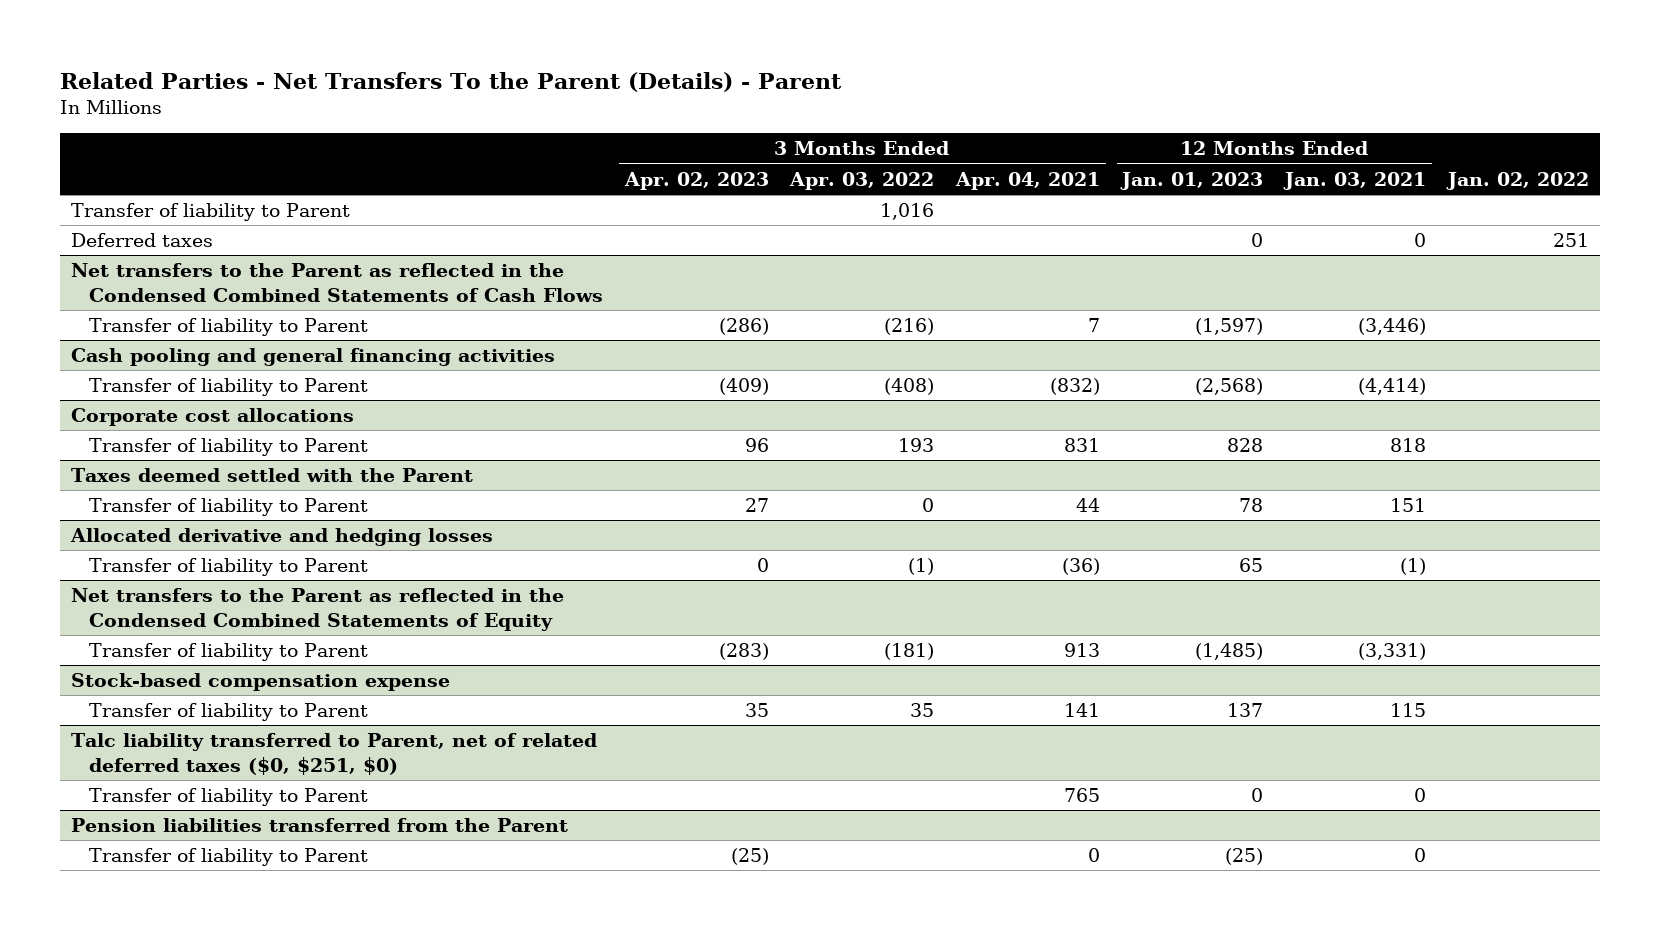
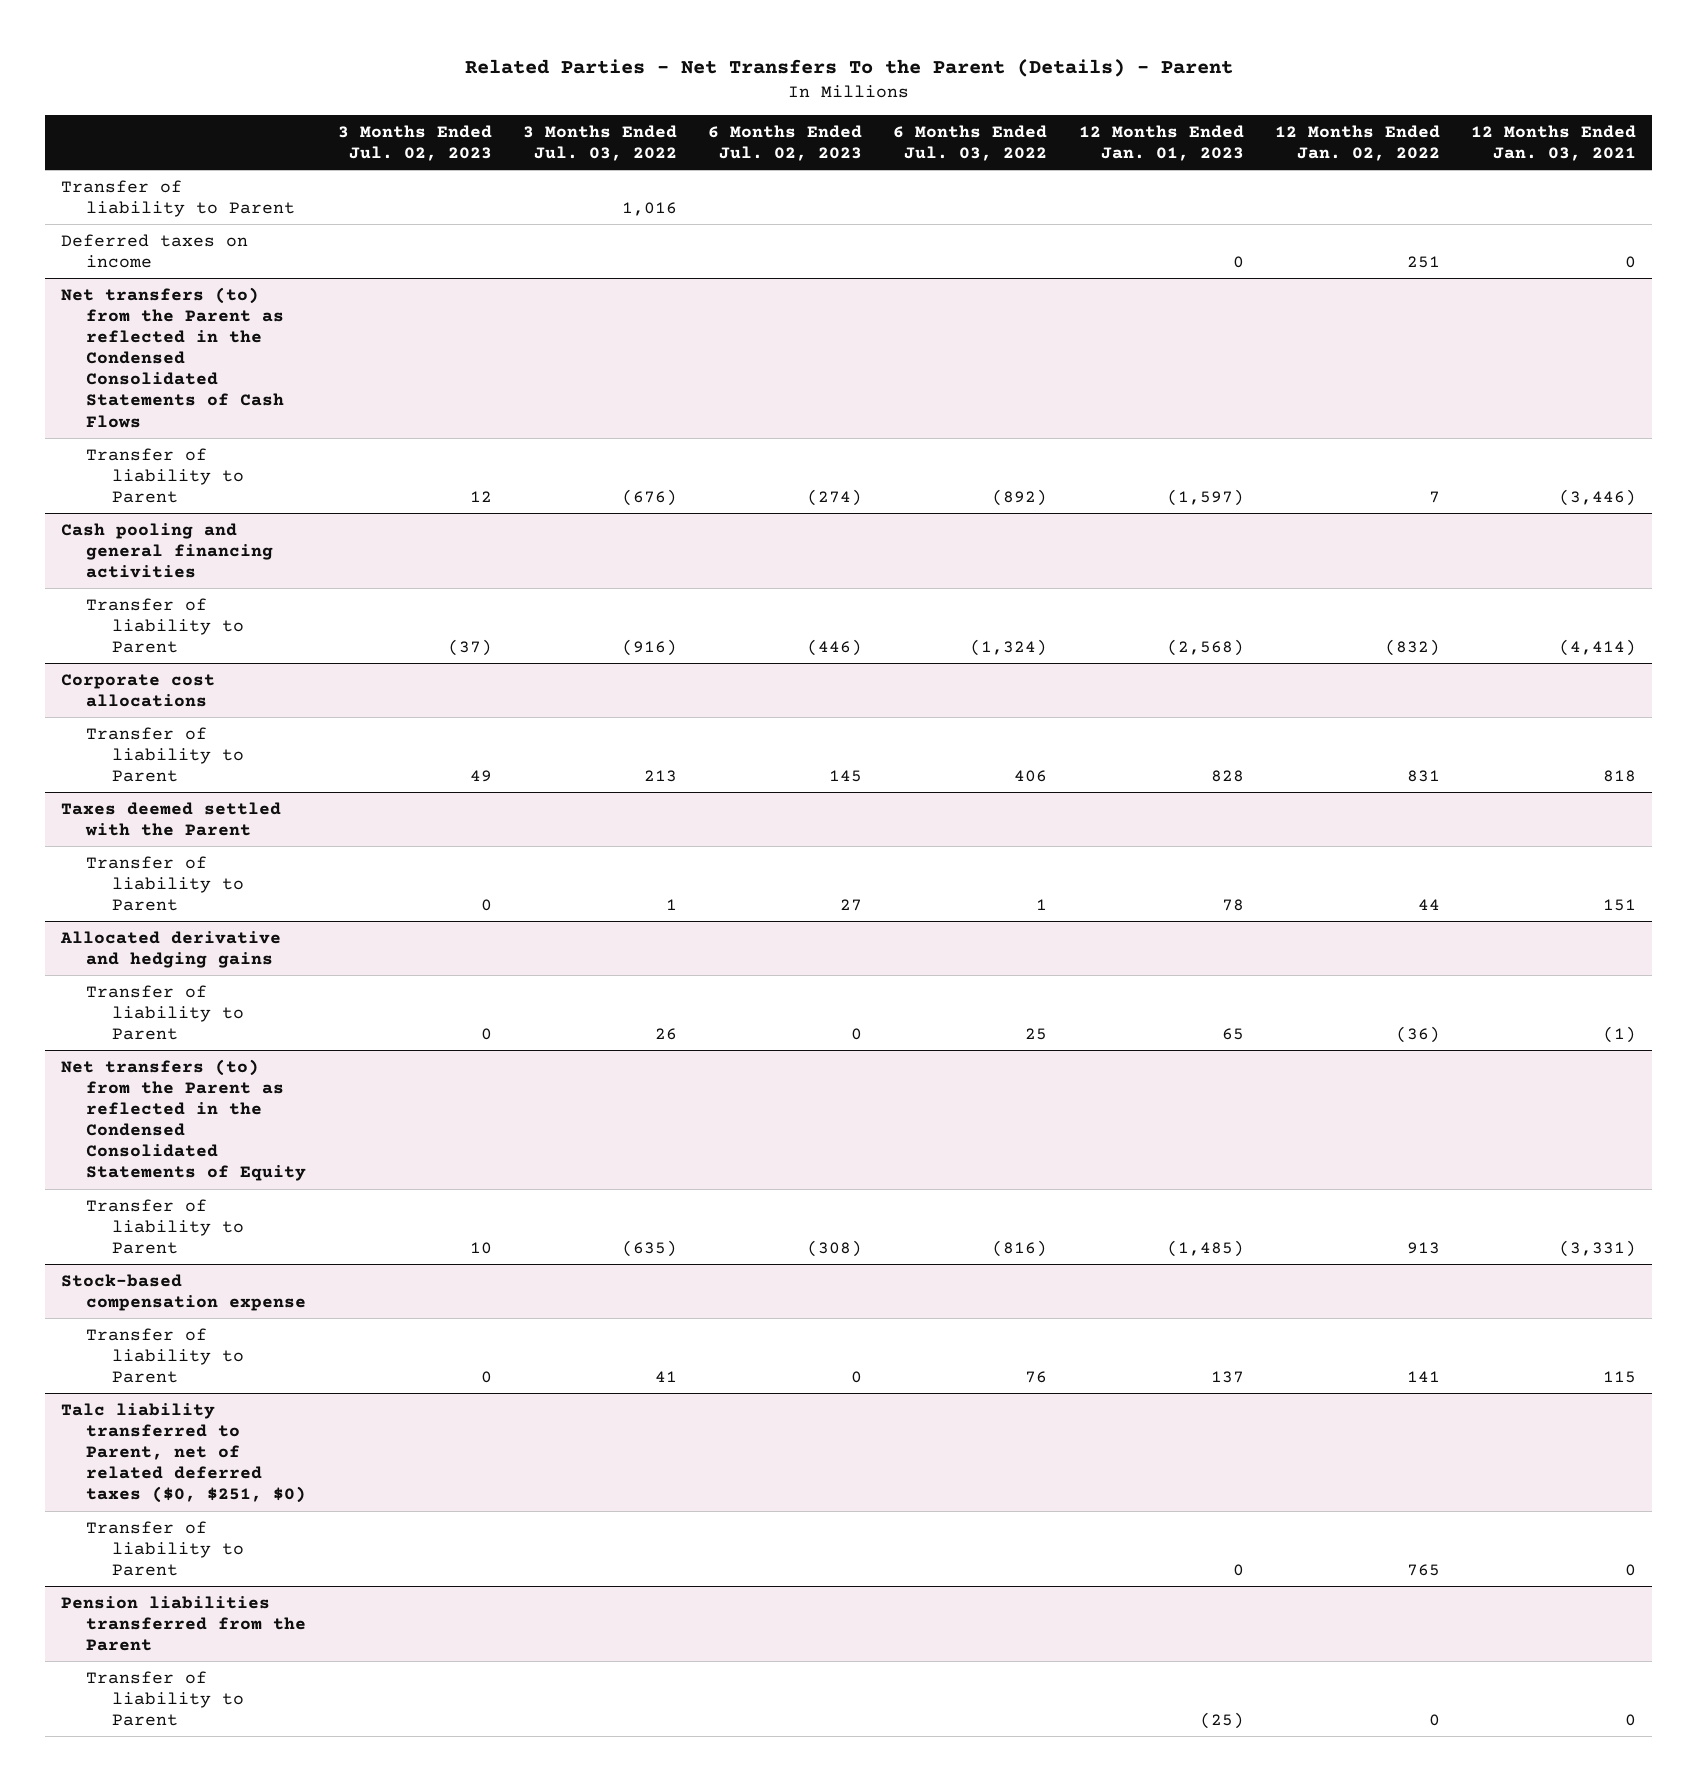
- | 3 Months Ended Apr. 02, 2023 | 3 Months Ended Apr. 03, 2022 | 3 Months Ended Apr. 04, 2021 | 12 Months Ended Jan. 01, 2023 | 12 Months Ended Jan. 03, 2021 | Jan. 02, 2022
+ | 3 Months Ended Jul. 02, 2023 | 3 Months Ended Jul. 03, 2022 | 6 Months Ended Jul. 02, 2023 | 6 Months Ended Jul. 03, 2022 | 12 Months Ended Jan. 01, 2023 | 12 Months Ended Jan. 02, 2022 | 12 Months Ended Jan. 03, 2021
- Deferred taxes | | | | 0 | 0 | 251
- Net transfers to the Parent as reflected in the Condensed Combined Statements of Cash Flows
+ Deferred taxes on income | | | | | 0 | 251 | 0
+ Net transfers (to) from the Parent as reflected in the Condensed Consolidated Statements of Cash Flows
- Allocated derivative and hedging losses
+ Allocated derivative and hedging gains
- Net transfers to the Parent as reflected in the Condensed Combined Statements of Equity
+ Net transfers (to) from the Parent as reflected in the Condensed Consolidated Statements of Equity

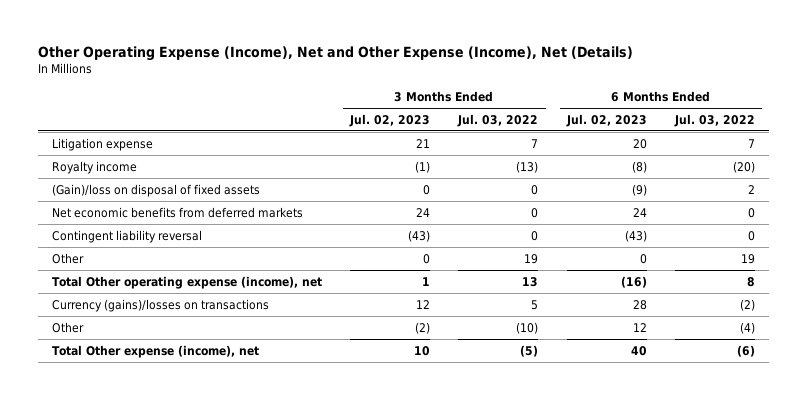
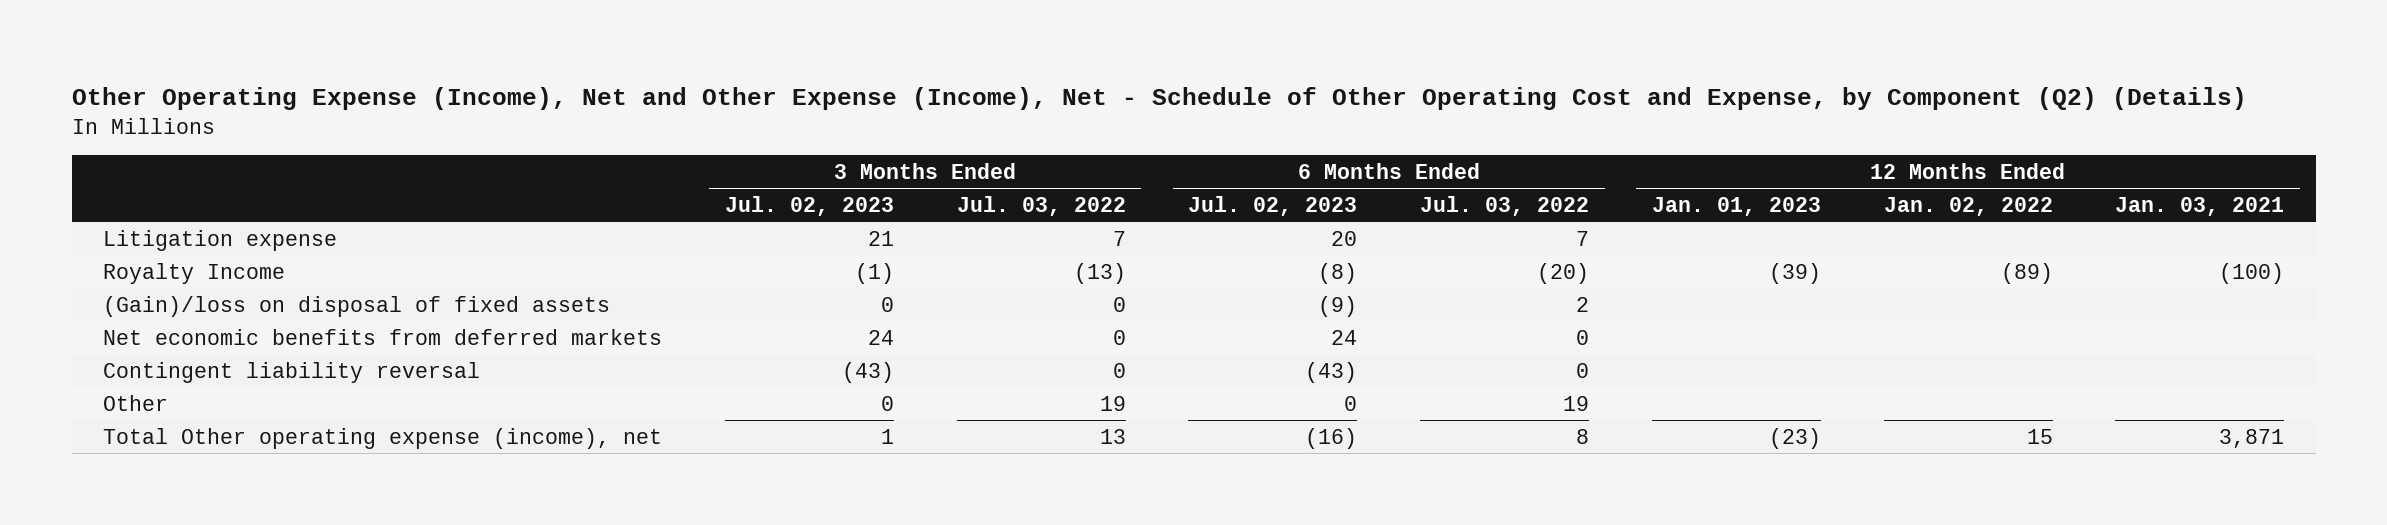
- Other Operating Expense (Income), Net and Other Expense (Income), Net (Details)
+ Other Operating Expense (Income), Net and Other Expense (Income), Net - Schedule of Other Operating Cost and Expense, by Component (Q2) (Details)
- | 3 Months Ended Jul. 02, 2023 | 3 Months Ended Jul. 03, 2022 | 6 Months Ended Jul. 02, 2023 | 6 Months Ended Jul. 03, 2022
+ | 3 Months Ended Jul. 02, 2023 | 3 Months Ended Jul. 03, 2022 | 6 Months Ended Jul. 02, 2023 | 6 Months Ended Jul. 03, 2022 | 12 Months Ended Jan. 01, 2023 | 12 Months Ended Jan. 02, 2022 | 12 Months Ended Jan. 03, 2021
- Royalty income | (1) | (13) | (8) | (20)
+ Royalty Income | (1) | (13) | (8) | (20) | (39) | (89) | (100)
- Currency (gains)/losses on transactions | 12 | 5 | 28 | (2)
- Other | (2) | (10) | 12 | (4)
- Total Other expense (income), net | 10 | (5) | 40 | (6)

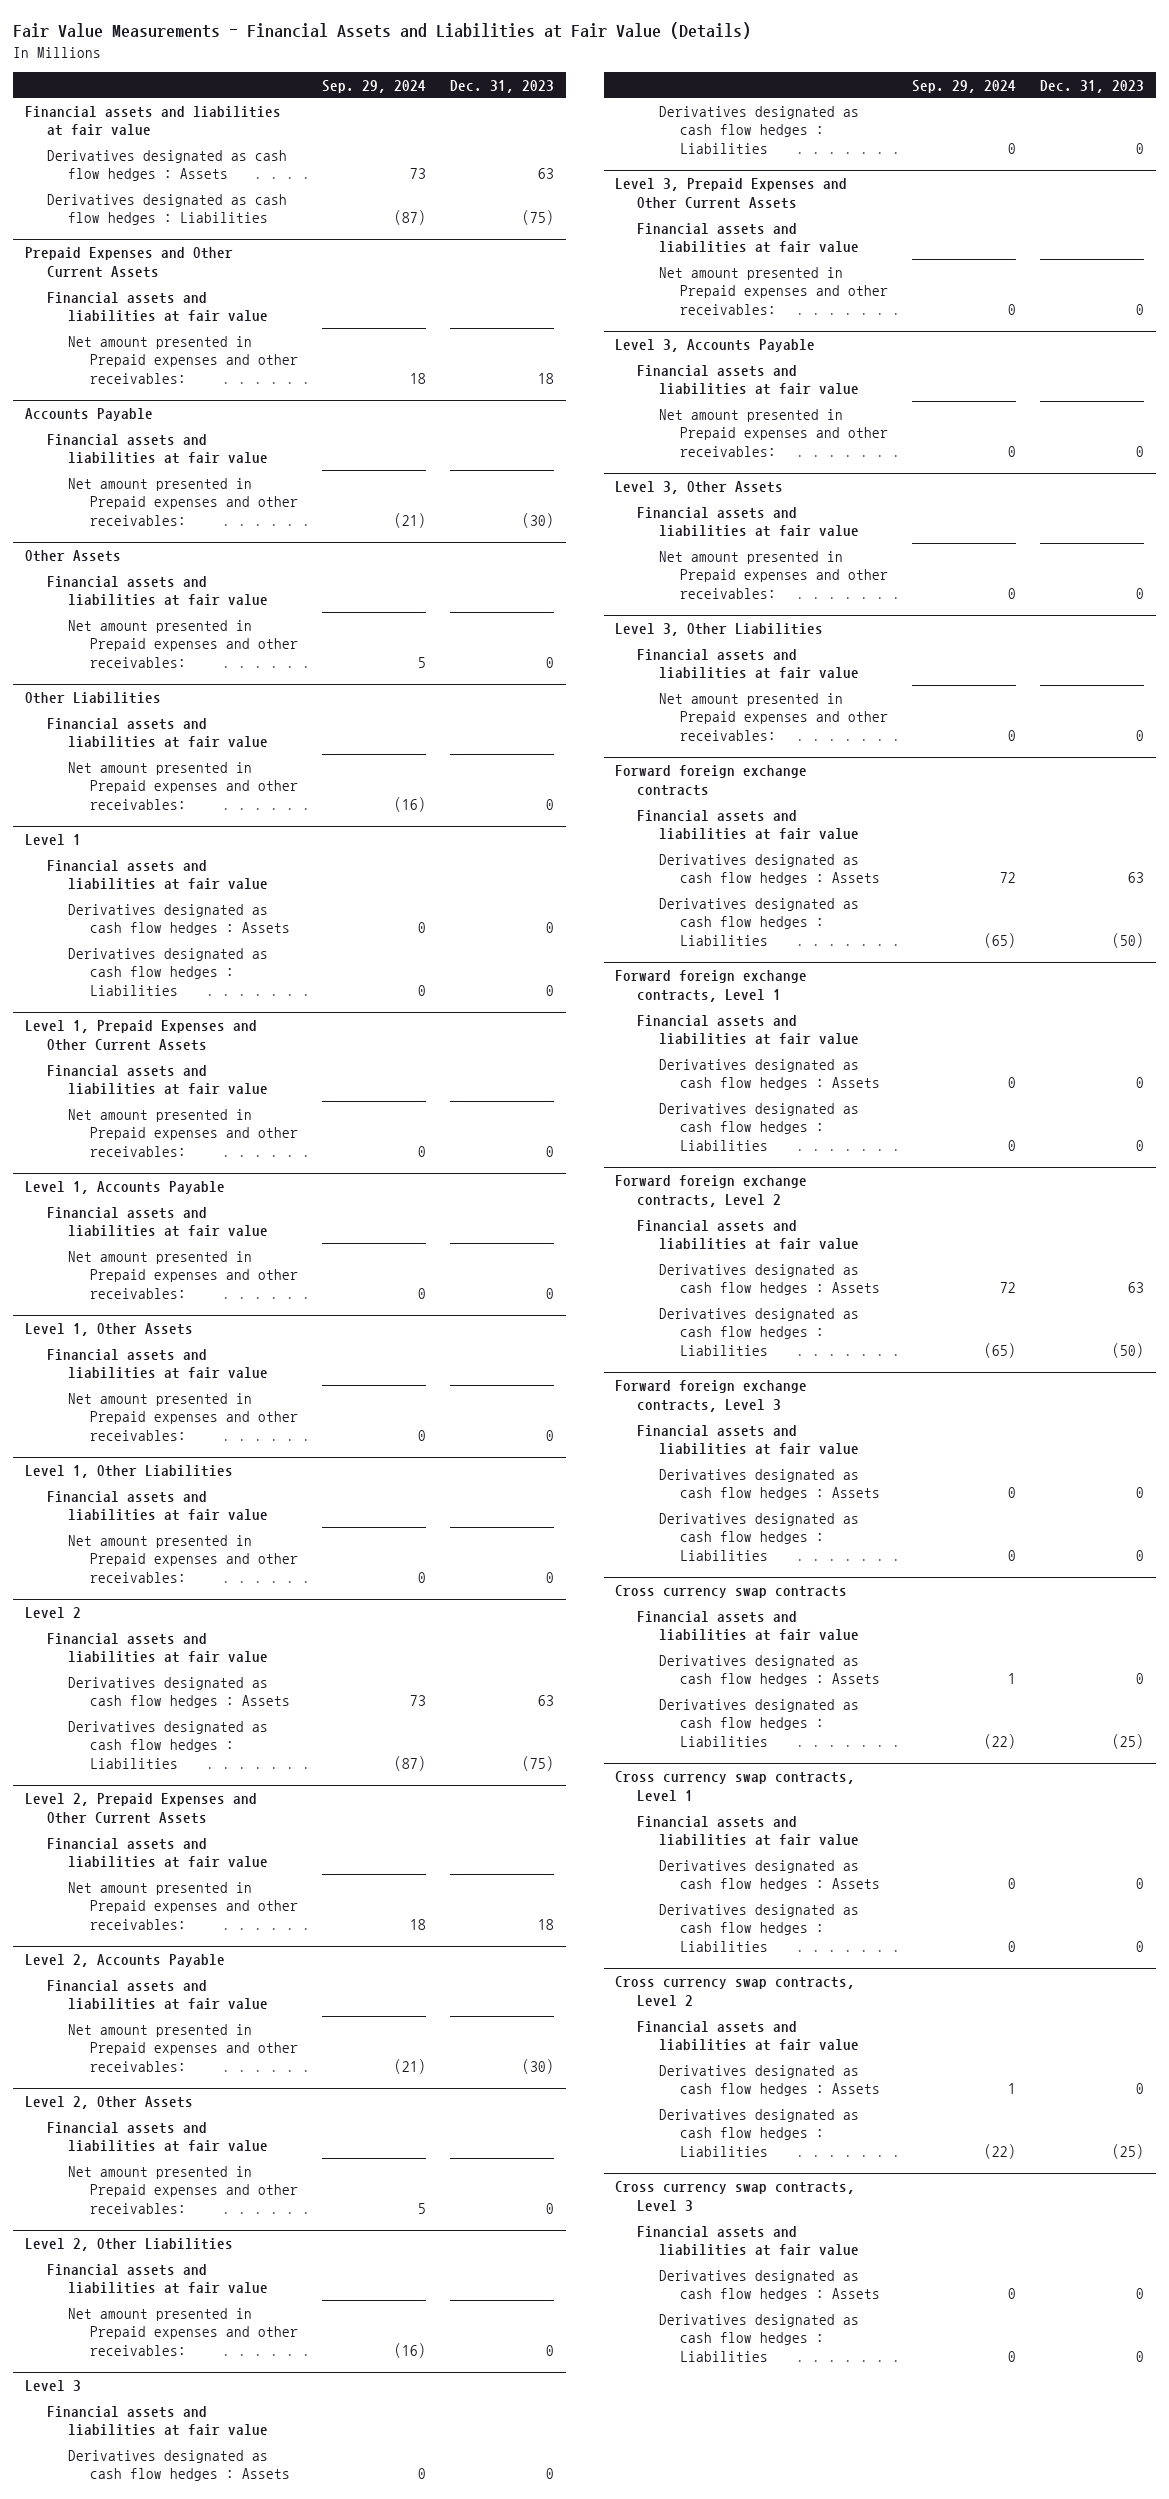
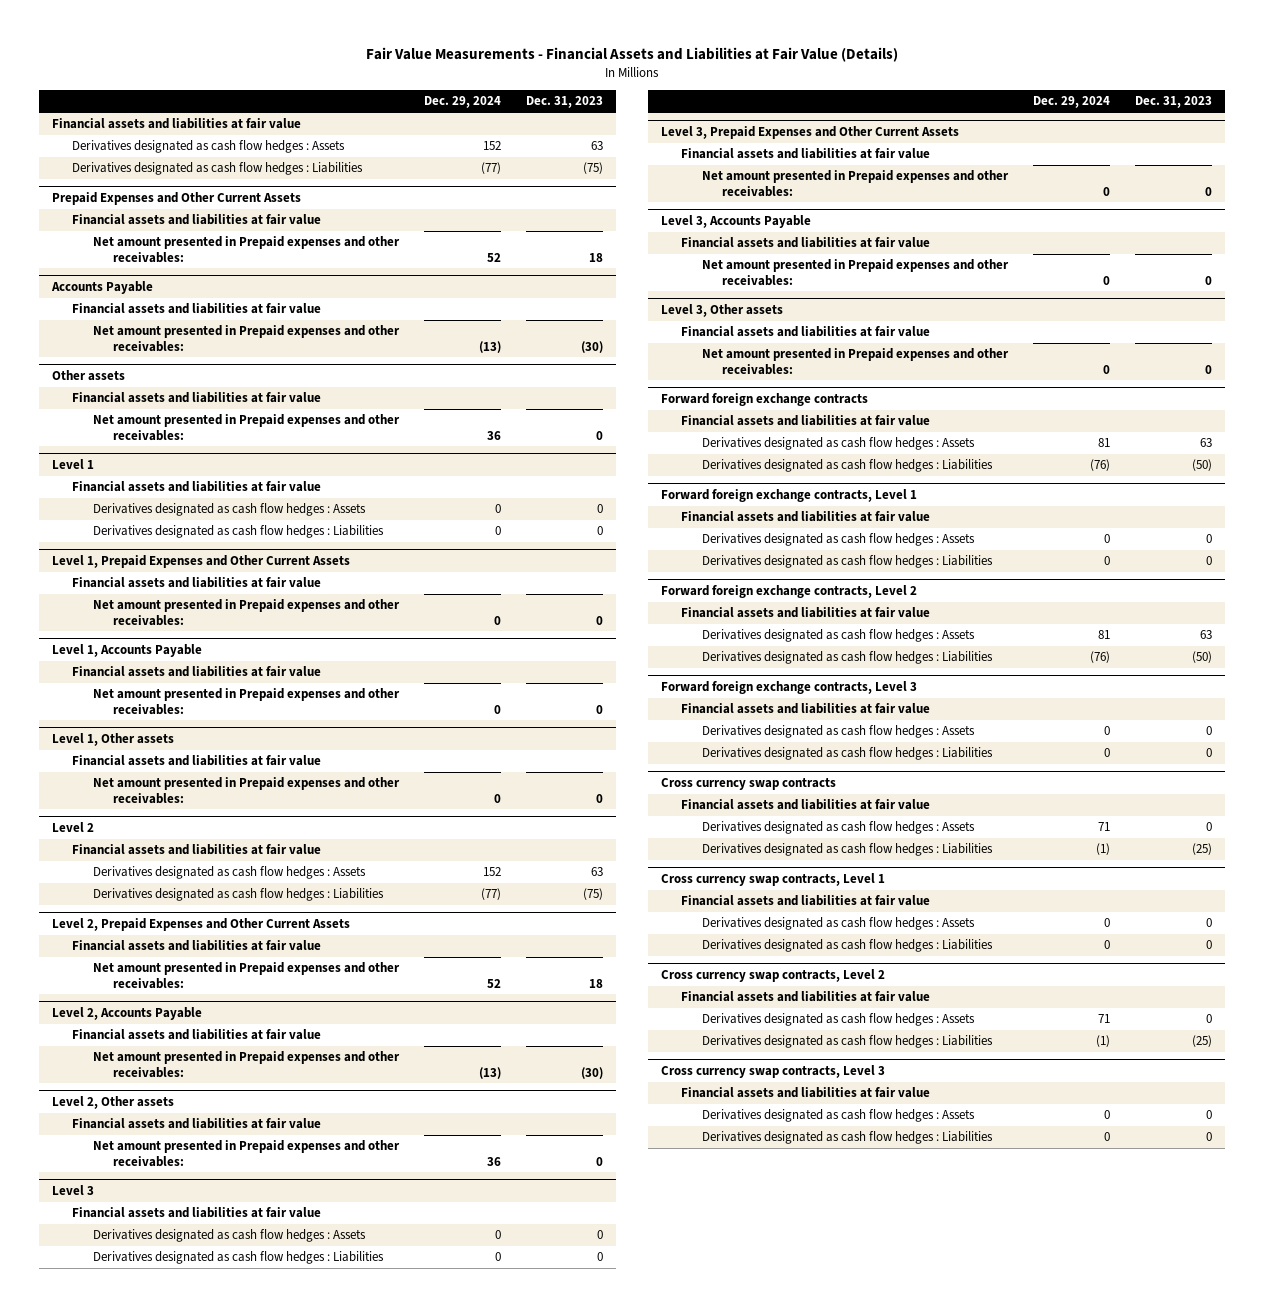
- | Sep. 29, 2024 | Dec. 31, 2023
+ | Dec. 29, 2024 | Dec. 31, 2023
- Other Assets
- Financial assets and liabilities at fair value
- Net amount presented in Prepaid expenses and other receivables: | 5 | 0
- Other Liabilities
+ Other assets
- Level 1, Other Assets
- Financial assets and liabilities at fair value
- Net amount presented in Prepaid expenses and other receivables: | 0 | 0
- Level 1, Other Liabilities
+ Level 1, Other assets
- Level 2, Other Assets
- Financial assets and liabilities at fair value
- Net amount presented in Prepaid expenses and other receivables: | 5 | 0
- Level 2, Other Liabilities
+ Level 2, Other assets
- Level 3, Other Assets
- Financial assets and liabilities at fair value
- Net amount presented in Prepaid expenses and other receivables: | 0 | 0
- Level 3, Other Liabilities
+ Level 3, Other assets

